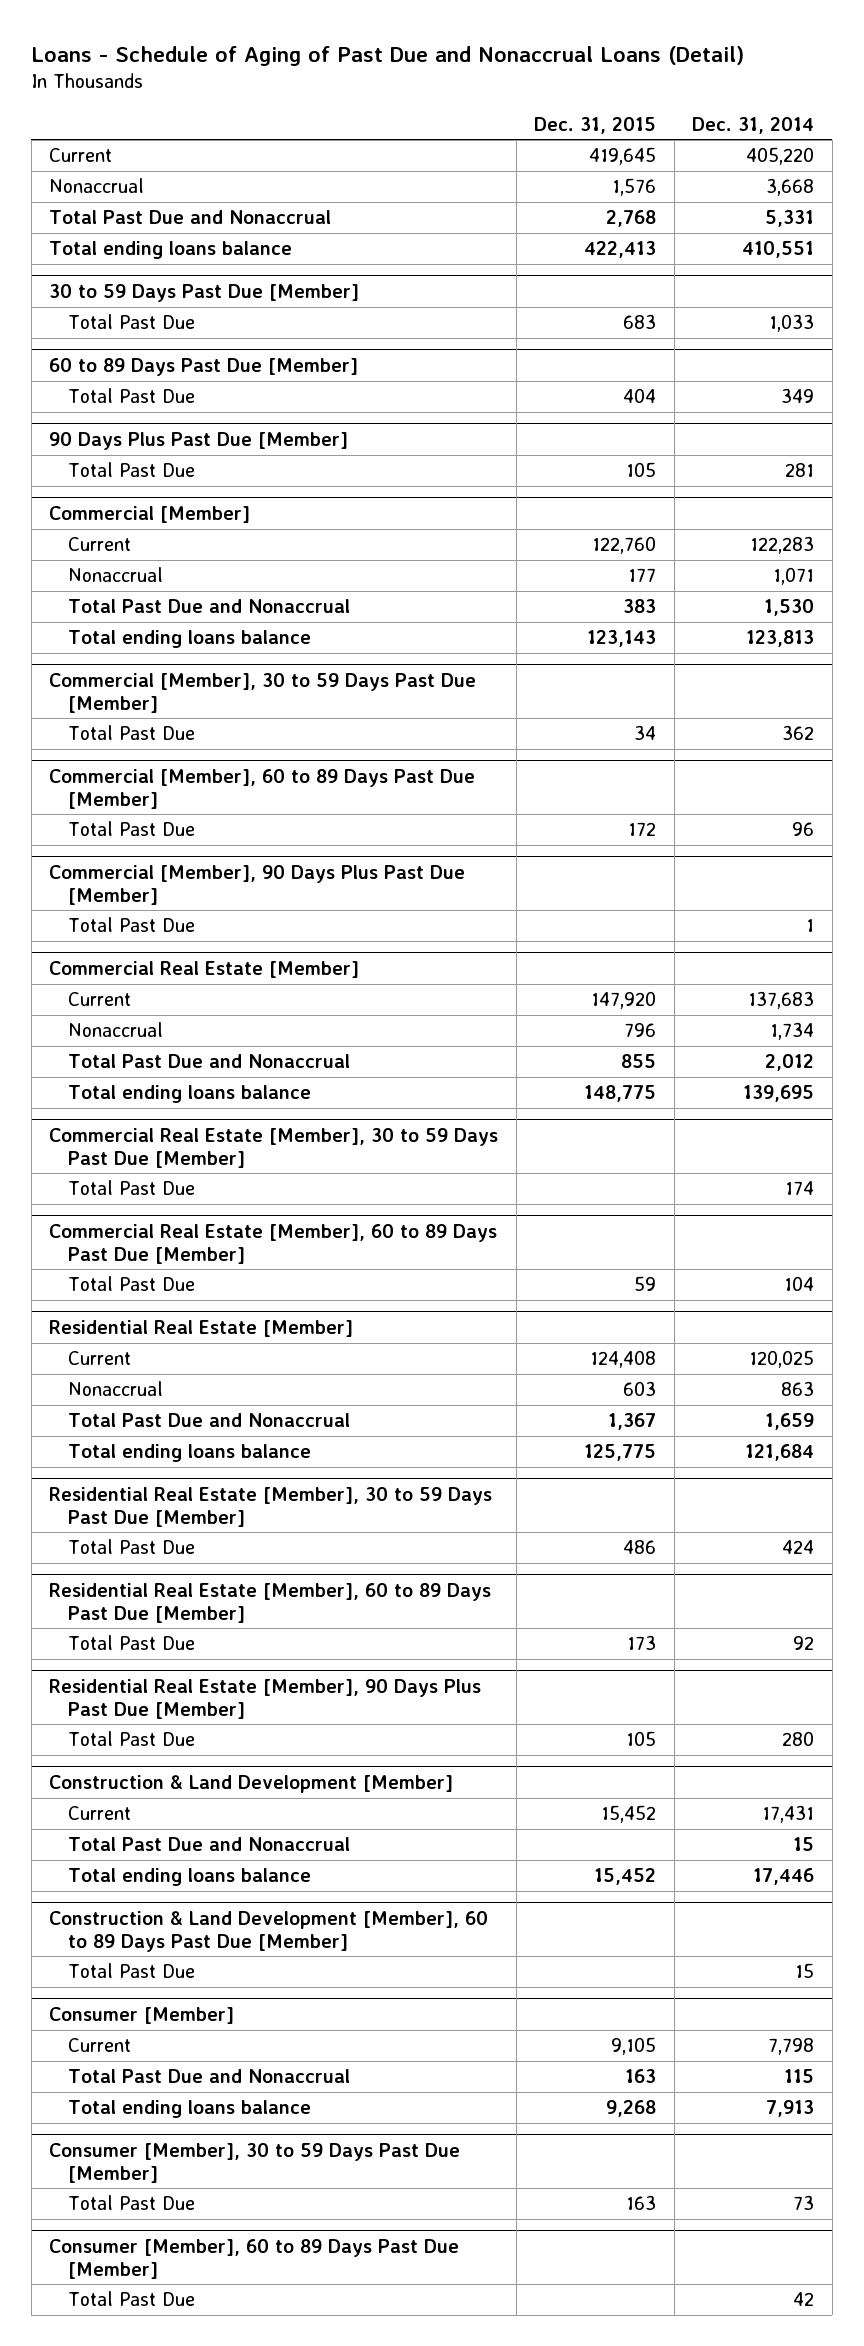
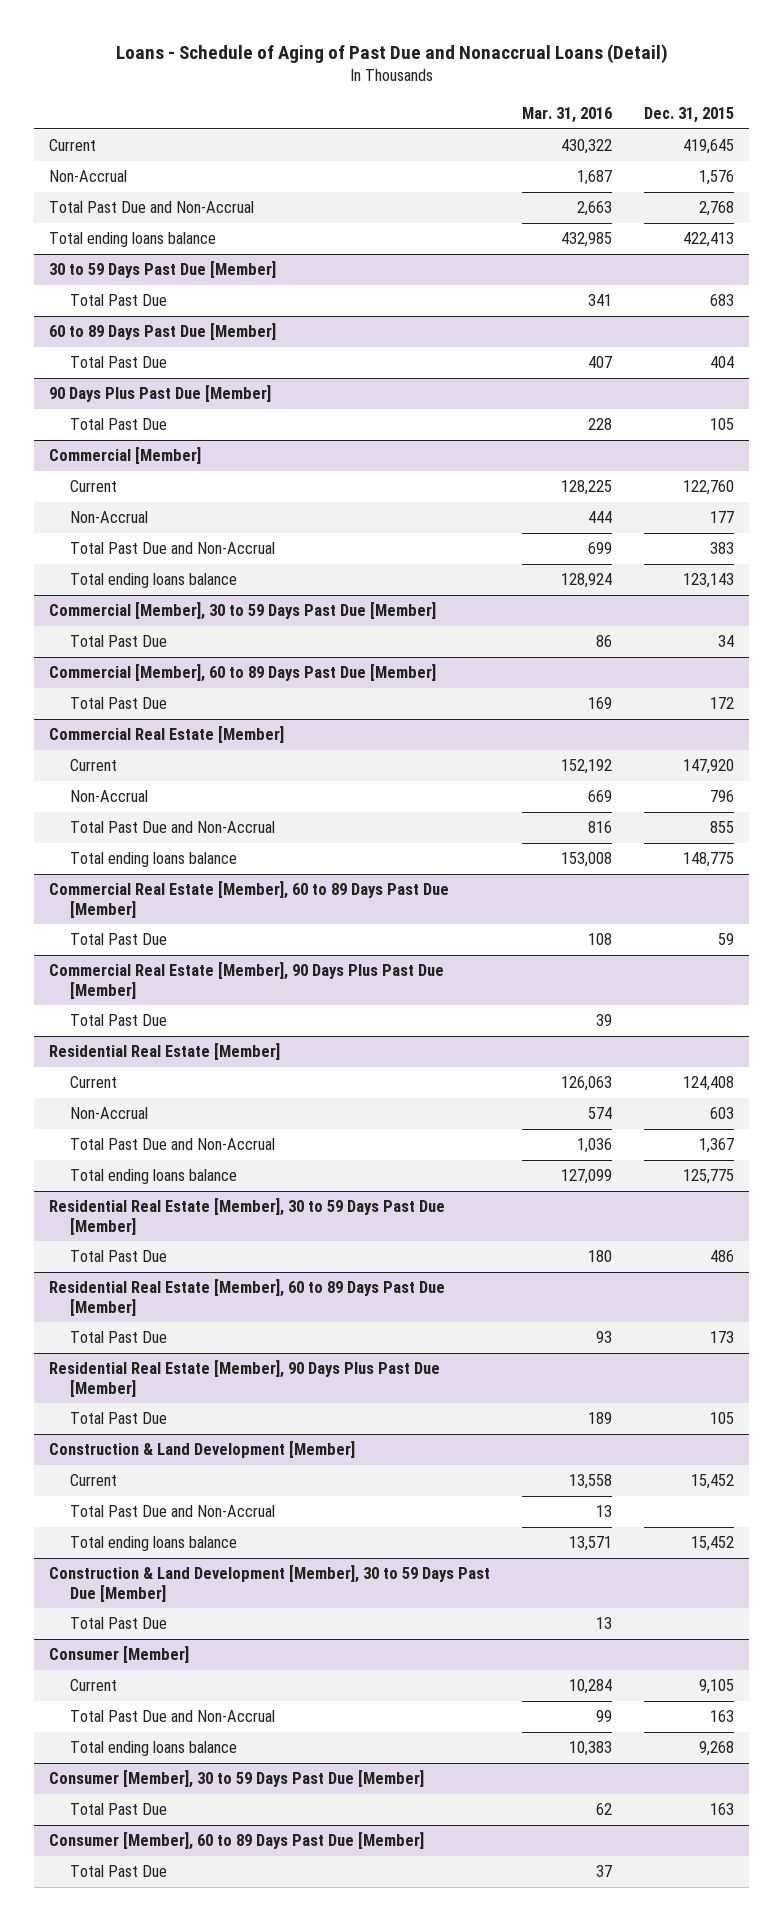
- | Dec. 31, 2015 | Dec. 31, 2014
+ | Mar. 31, 2016 | Dec. 31, 2015
- Nonaccrual | 1,576 | 3,668
- Total Past Due and Nonaccrual | 2,768 | 5,331
+ Non-Accrual | 1,687 | 1,576
+ Total Past Due and Non-Accrual | 2,663 | 2,768
@ Commercial [Member]
- Nonaccrual | 177 | 1,071
- Total Past Due and Nonaccrual | 383 | 1,530
+ Non-Accrual | 444 | 177
+ Total Past Due and Non-Accrual | 699 | 383
- Commercial [Member], 90 Days Plus Past Due [Member]
- Total Past Due | | 1
@ Commercial Real Estate [Member]
- Nonaccrual | 796 | 1,734
- Total Past Due and Nonaccrual | 855 | 2,012
+ Non-Accrual | 669 | 796
+ Total Past Due and Non-Accrual | 816 | 855
- Commercial Real Estate [Member], 30 to 59 Days Past Due [Member]
- Total Past Due | | 174
+ Commercial Real Estate [Member], 90 Days Plus Past Due [Member]
+ Total Past Due | 39 |
@ Residential Real Estate [Member]
- Nonaccrual | 603 | 863
- Total Past Due and Nonaccrual | 1,367 | 1,659
+ Non-Accrual | 574 | 603
+ Total Past Due and Non-Accrual | 1,036 | 1,367
@ Construction & Land Development [Member]
- Total Past Due and Nonaccrual | | 15
+ Total Past Due and Non-Accrual | 13 |
- Construction & Land Development [Member], 60 to 89 Days Past Due [Member]
+ Construction & Land Development [Member], 30 to 59 Days Past Due [Member]
@ Consumer [Member]
- Total Past Due and Nonaccrual | 163 | 115
+ Total Past Due and Non-Accrual | 99 | 163

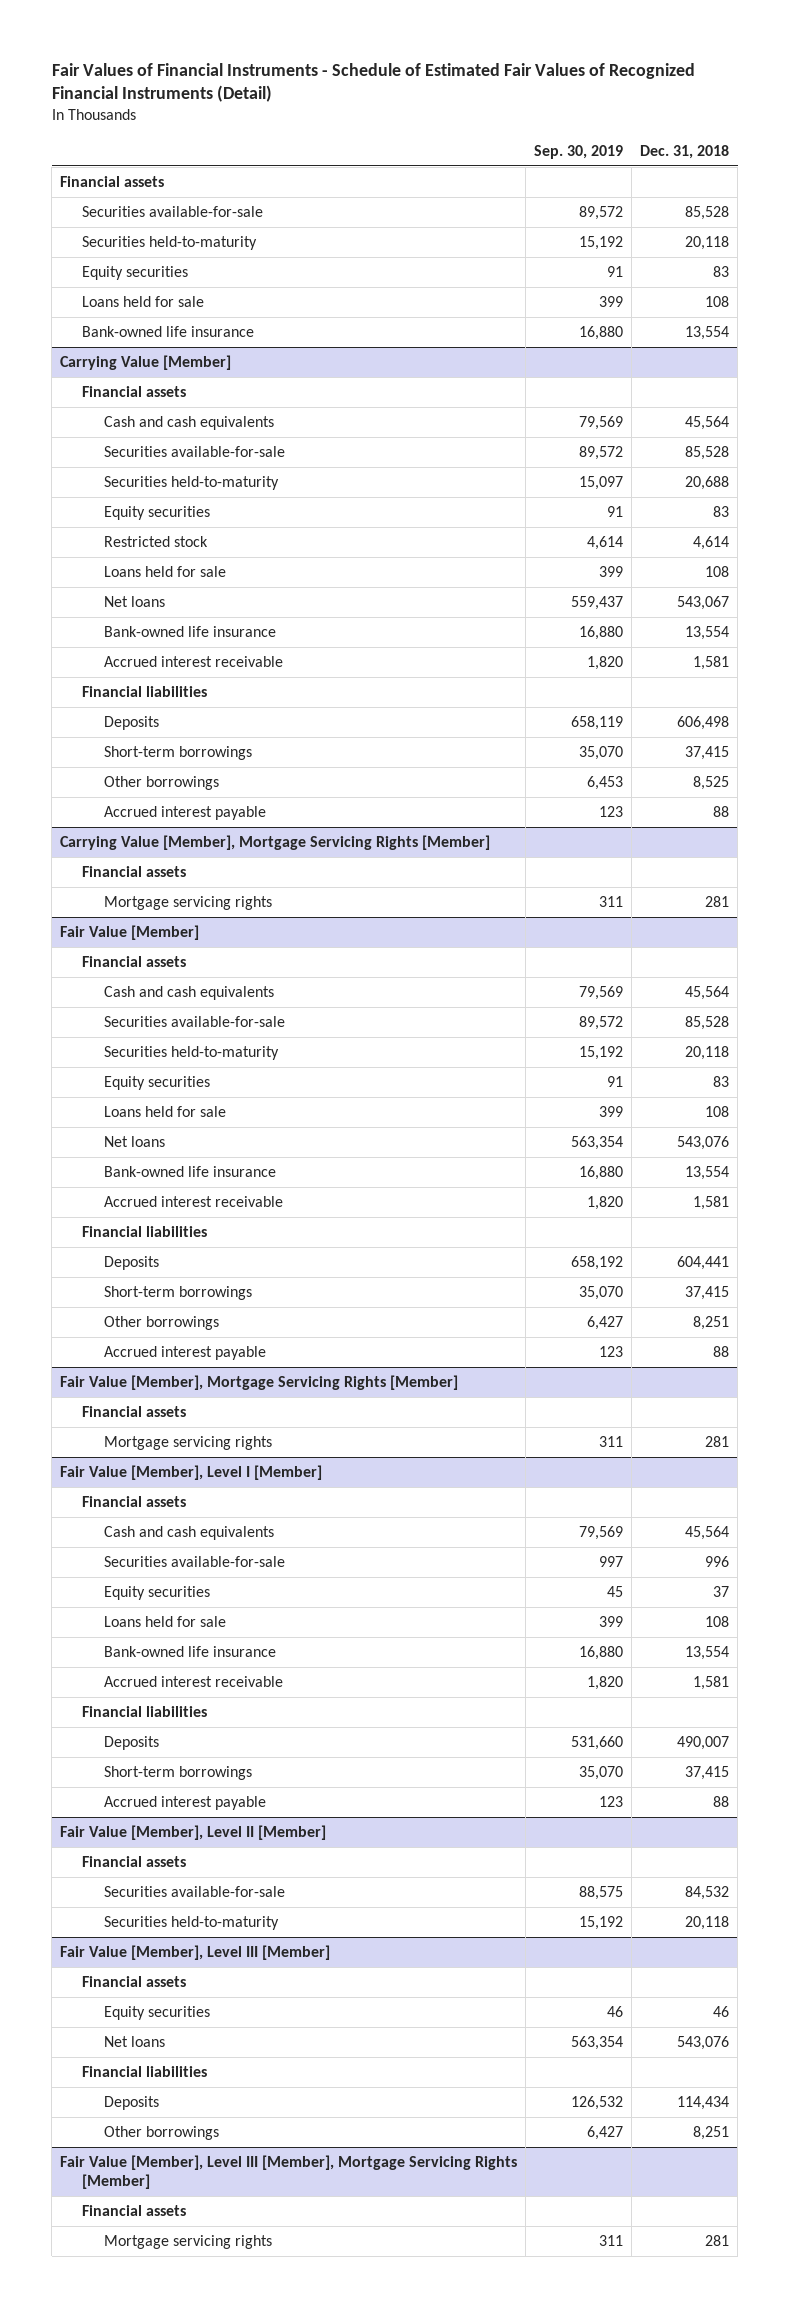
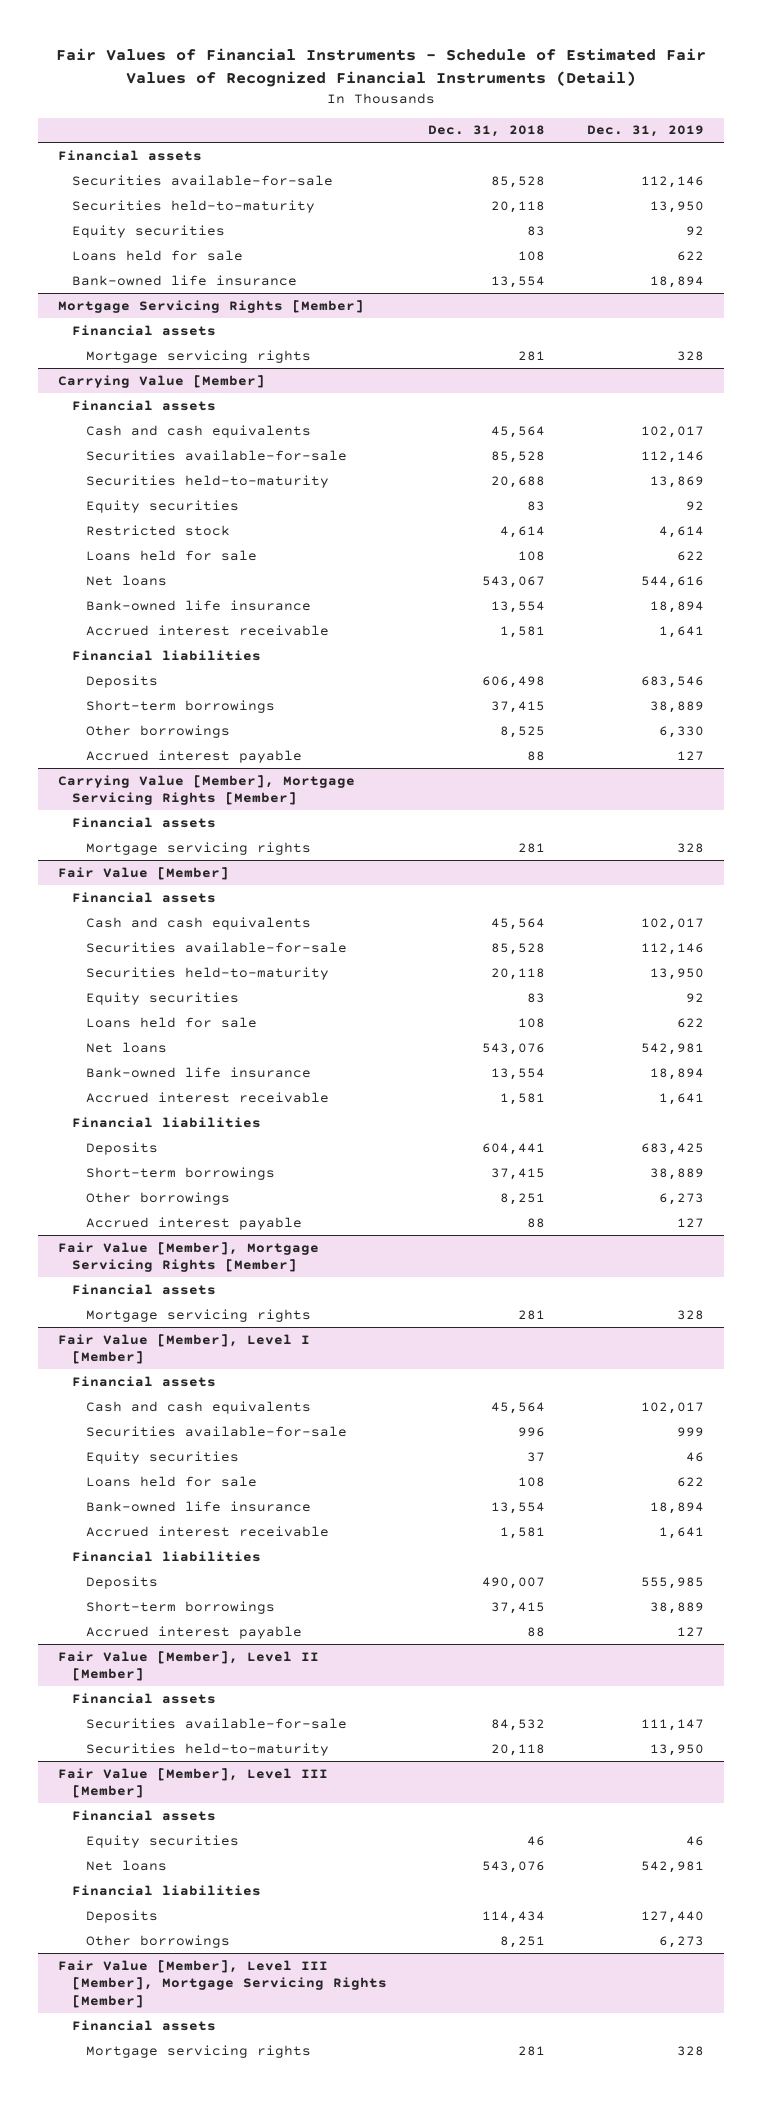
- | Sep. 30, 2019 | Dec. 31, 2018
+ | Dec. 31, 2018 | Dec. 31, 2019
+ Mortgage Servicing Rights [Member]
+ Financial assets
+ Mortgage servicing rights | 281 | 328

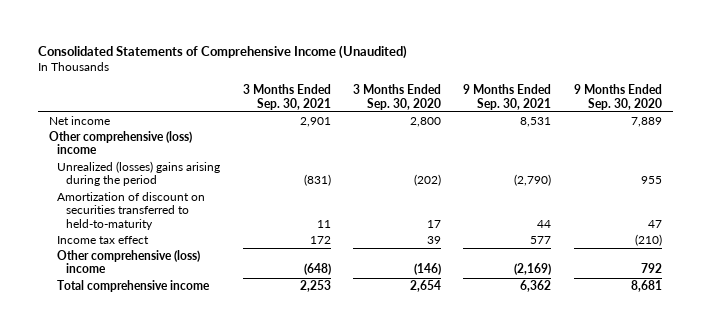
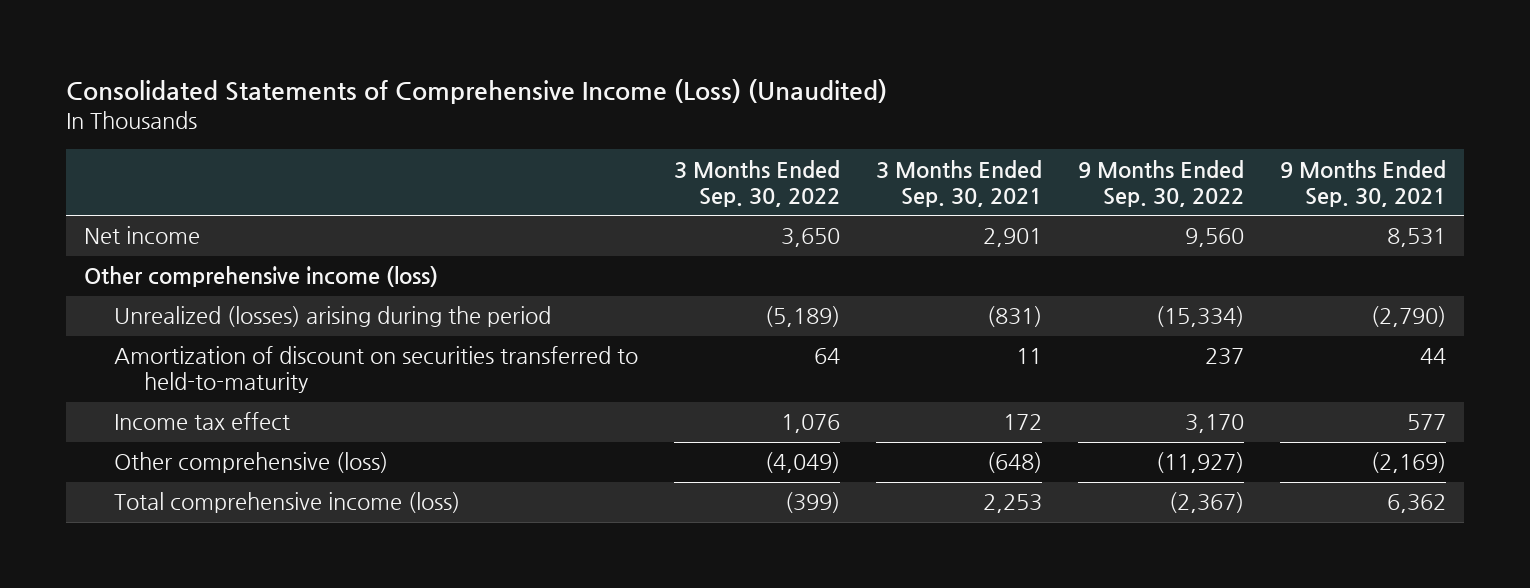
- Consolidated Statements of Comprehensive Income (Unaudited)
+ Consolidated Statements of Comprehensive Income (Loss) (Unaudited)
- | 3 Months Ended Sep. 30, 2021 | 3 Months Ended Sep. 30, 2020 | 9 Months Ended Sep. 30, 2021 | 9 Months Ended Sep. 30, 2020
+ | 3 Months Ended Sep. 30, 2022 | 3 Months Ended Sep. 30, 2021 | 9 Months Ended Sep. 30, 2022 | 9 Months Ended Sep. 30, 2021
- Other comprehensive (loss) income
- Unrealized (losses) gains arising during the period | (831) | (202) | (2,790) | 955
+ Other comprehensive income (loss)
+ Unrealized (losses) arising during the period | (5,189) | (831) | (15,334) | (2,790)
- Other comprehensive (loss) income | (648) | (146) | (2,169) | 792
- Total comprehensive income | 2,253 | 2,654 | 6,362 | 8,681
+ Other comprehensive (loss) | (4,049) | (648) | (11,927) | (2,169)
+ Total comprehensive income (loss) | (399) | 2,253 | (2,367) | 6,362

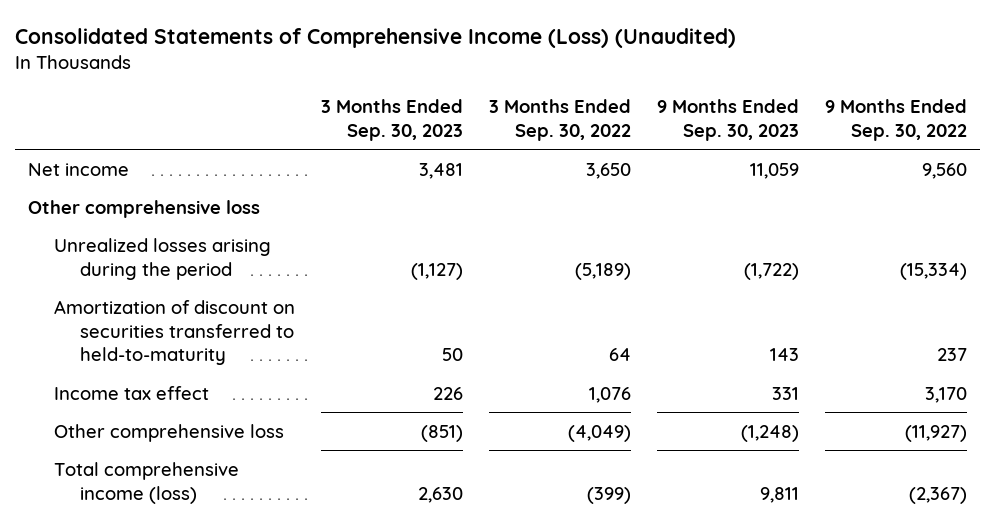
- | 3 Months Ended Sep. 30, 2022 | 3 Months Ended Sep. 30, 2021 | 9 Months Ended Sep. 30, 2022 | 9 Months Ended Sep. 30, 2021
+ | 3 Months Ended Sep. 30, 2023 | 3 Months Ended Sep. 30, 2022 | 9 Months Ended Sep. 30, 2023 | 9 Months Ended Sep. 30, 2022
- Other comprehensive income (loss)
- Unrealized (losses) arising during the period | (5,189) | (831) | (15,334) | (2,790)
+ Other comprehensive loss
+ Unrealized losses arising during the period | (1,127) | (5,189) | (1,722) | (15,334)
- Other comprehensive (loss) | (4,049) | (648) | (11,927) | (2,169)
+ Other comprehensive loss | (851) | (4,049) | (1,248) | (11,927)

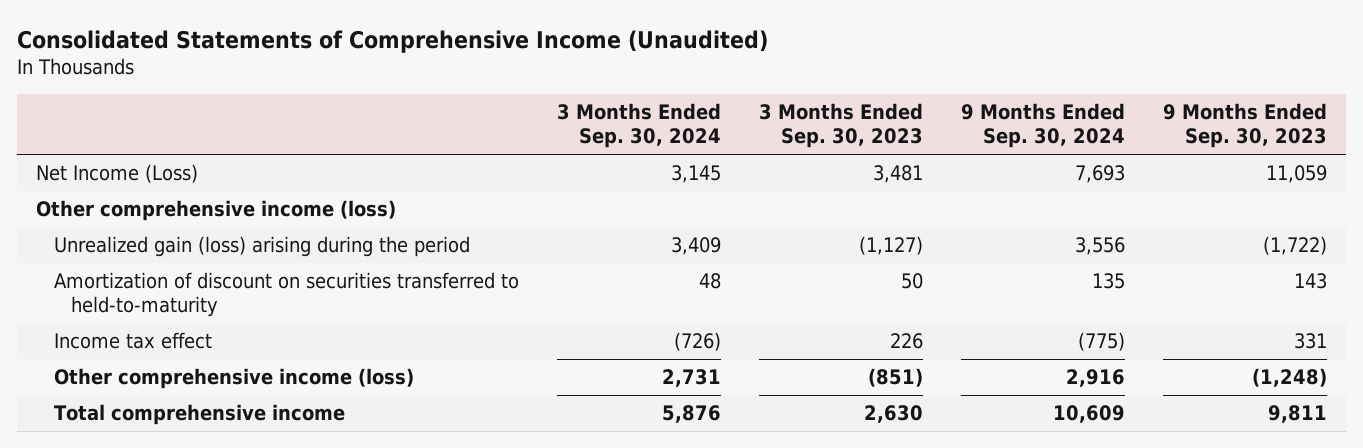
- Consolidated Statements of Comprehensive Income (Loss) (Unaudited)
+ Consolidated Statements of Comprehensive Income (Unaudited)
- | 3 Months Ended Sep. 30, 2023 | 3 Months Ended Sep. 30, 2022 | 9 Months Ended Sep. 30, 2023 | 9 Months Ended Sep. 30, 2022
+ | 3 Months Ended Sep. 30, 2024 | 3 Months Ended Sep. 30, 2023 | 9 Months Ended Sep. 30, 2024 | 9 Months Ended Sep. 30, 2023
- Net income | 3,481 | 3,650 | 11,059 | 9,560
- Other comprehensive loss
- Unrealized losses arising during the period | (1,127) | (5,189) | (1,722) | (15,334)
+ Net Income (Loss) | 3,145 | 3,481 | 7,693 | 11,059
+ Other comprehensive income (loss)
+ Unrealized gain (loss) arising during the period | 3,409 | (1,127) | 3,556 | (1,722)
- Other comprehensive loss | (851) | (4,049) | (1,248) | (11,927)
- Total comprehensive income (loss) | 2,630 | (399) | 9,811 | (2,367)
+ Other comprehensive income (loss) | 2,731 | (851) | 2,916 | (1,248)
+ Total comprehensive income | 5,876 | 2,630 | 10,609 | 9,811

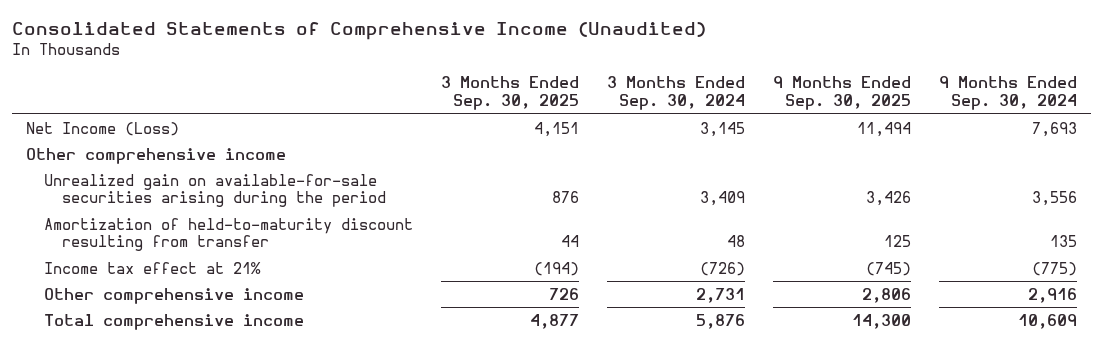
- | 3 Months Ended Sep. 30, 2024 | 3 Months Ended Sep. 30, 2023 | 9 Months Ended Sep. 30, 2024 | 9 Months Ended Sep. 30, 2023
+ | 3 Months Ended Sep. 30, 2025 | 3 Months Ended Sep. 30, 2024 | 9 Months Ended Sep. 30, 2025 | 9 Months Ended Sep. 30, 2024
- Other comprehensive income (loss)
- Unrealized gain (loss) arising during the period | 3,409 | (1,127) | 3,556 | (1,722)
- Amortization of discount on securities transferred to held-to-maturity | 48 | 50 | 135 | 143
- Income tax effect | (726) | 226 | (775) | 331
- Other comprehensive income (loss) | 2,731 | (851) | 2,916 | (1,248)
+ Other comprehensive income
+ Unrealized gain on available-for-sale securities arising during the period | 876 | 3,409 | 3,426 | 3,556
+ Amortization of held-to-maturity discount resulting from transfer | 44 | 48 | 125 | 135
+ Income tax effect at 21% | (194) | (726) | (745) | (775)
+ Other comprehensive income | 726 | 2,731 | 2,806 | 2,916

